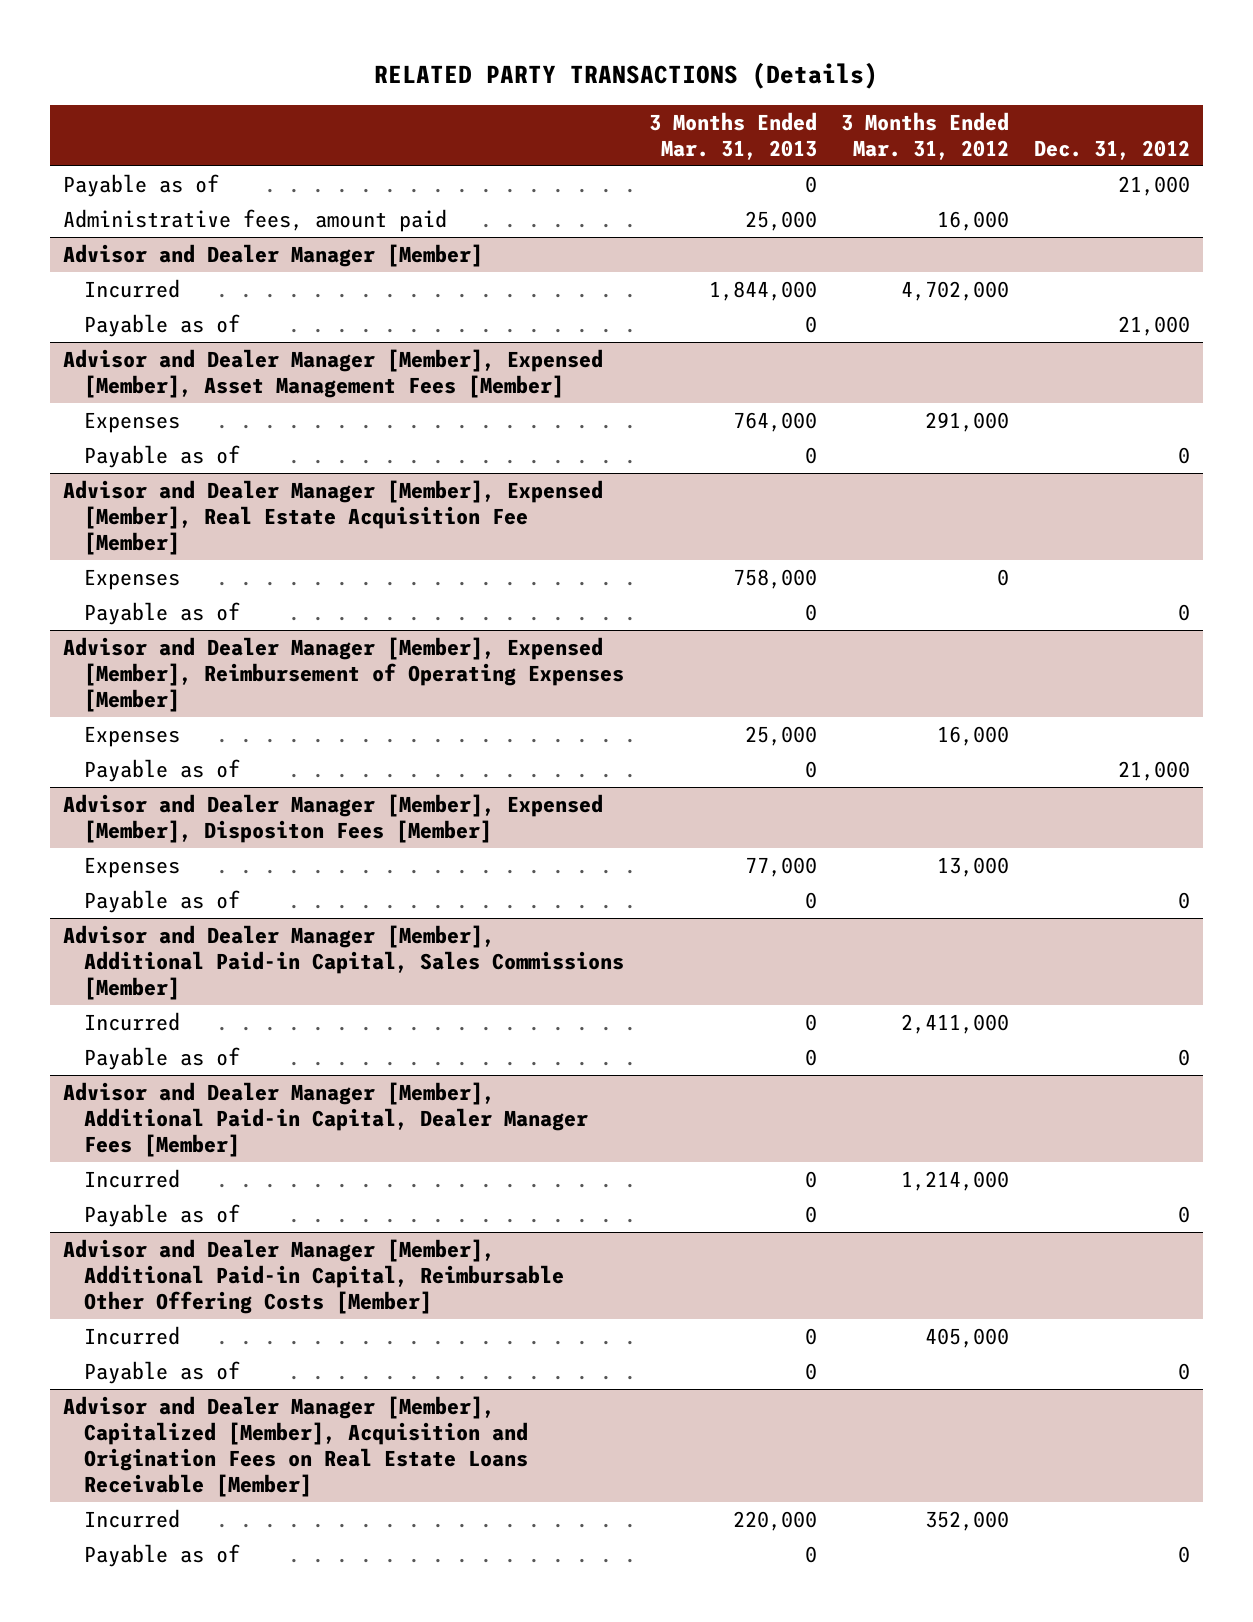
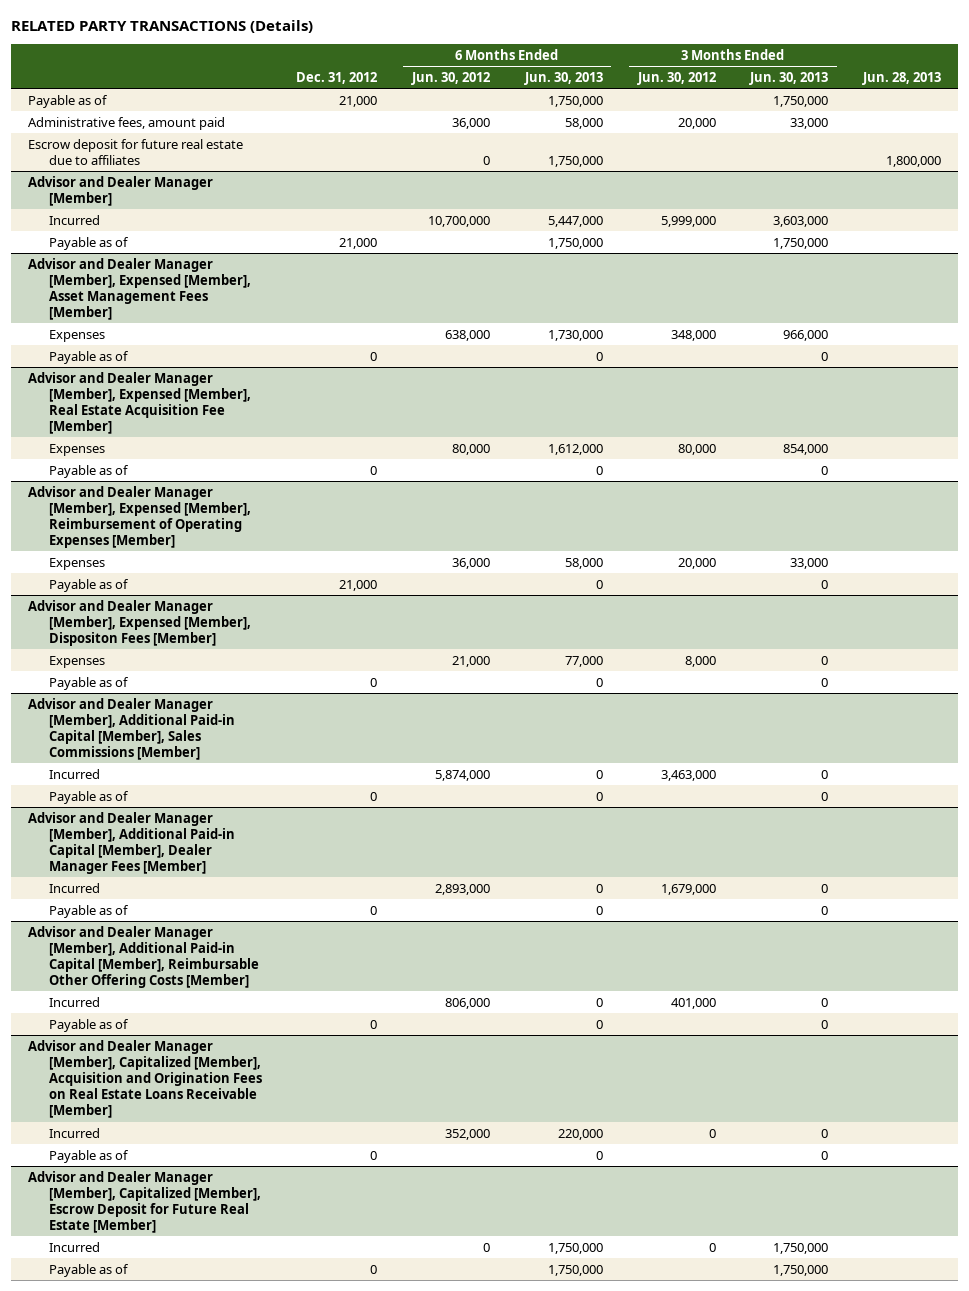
- | 3 Months Ended Mar. 31, 2013 | 3 Months Ended Mar. 31, 2012 | Dec. 31, 2012
+ | Dec. 31, 2012 | 6 Months Ended Jun. 30, 2012 | 6 Months Ended Jun. 30, 2013 | 3 Months Ended Jun. 30, 2012 | 3 Months Ended Jun. 30, 2013 | Jun. 28, 2013
+ Escrow deposit for future real estate due to affiliates | | 0 | 1,750,000 | | | 1,800,000
- Advisor and Dealer Manager [Member], Additional Paid-in Capital, Sales Commissions [Member]
+ Advisor and Dealer Manager [Member], Additional Paid-in Capital [Member], Sales Commissions [Member]
- Advisor and Dealer Manager [Member], Additional Paid-in Capital, Dealer Manager Fees [Member]
+ Advisor and Dealer Manager [Member], Additional Paid-in Capital [Member], Dealer Manager Fees [Member]
- Advisor and Dealer Manager [Member], Additional Paid-in Capital, Reimbursable Other Offering Costs [Member]
+ Advisor and Dealer Manager [Member], Additional Paid-in Capital [Member], Reimbursable Other Offering Costs [Member]
+ Advisor and Dealer Manager [Member], Capitalized [Member], Escrow Deposit for Future Real Estate [Member]
+ Incurred | | 0 | 1,750,000 | 0 | 1,750,000 |
+ Payable as of | 0 | | 1,750,000 | | 1,750,000 |

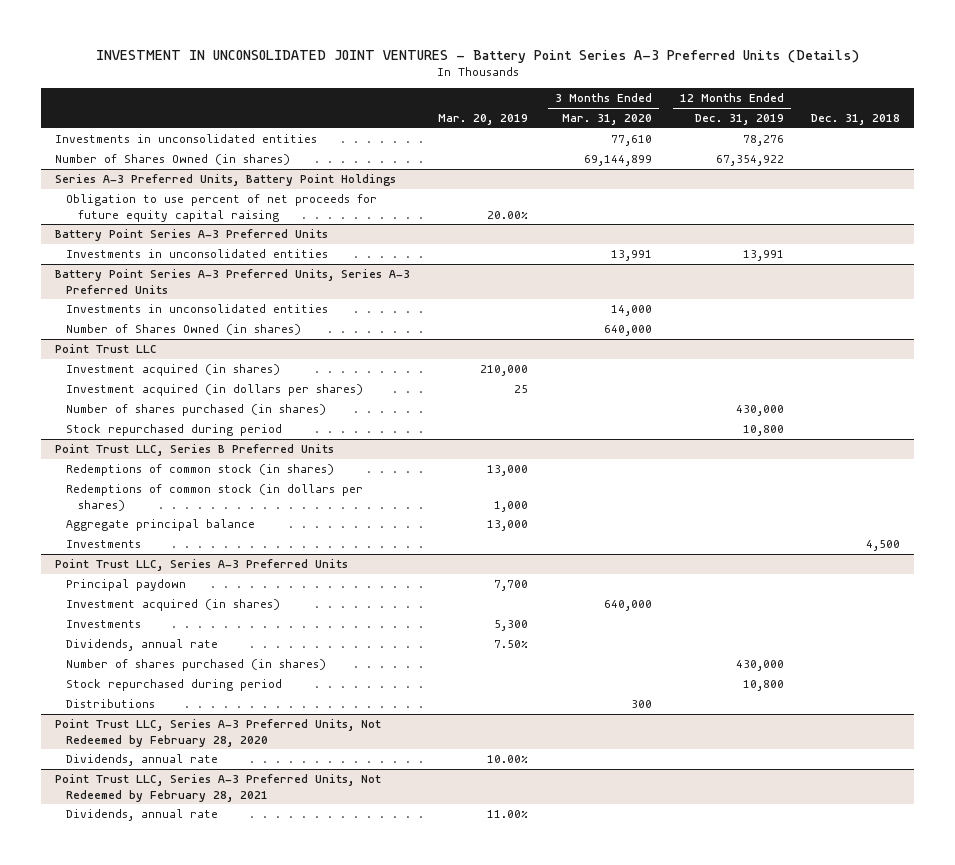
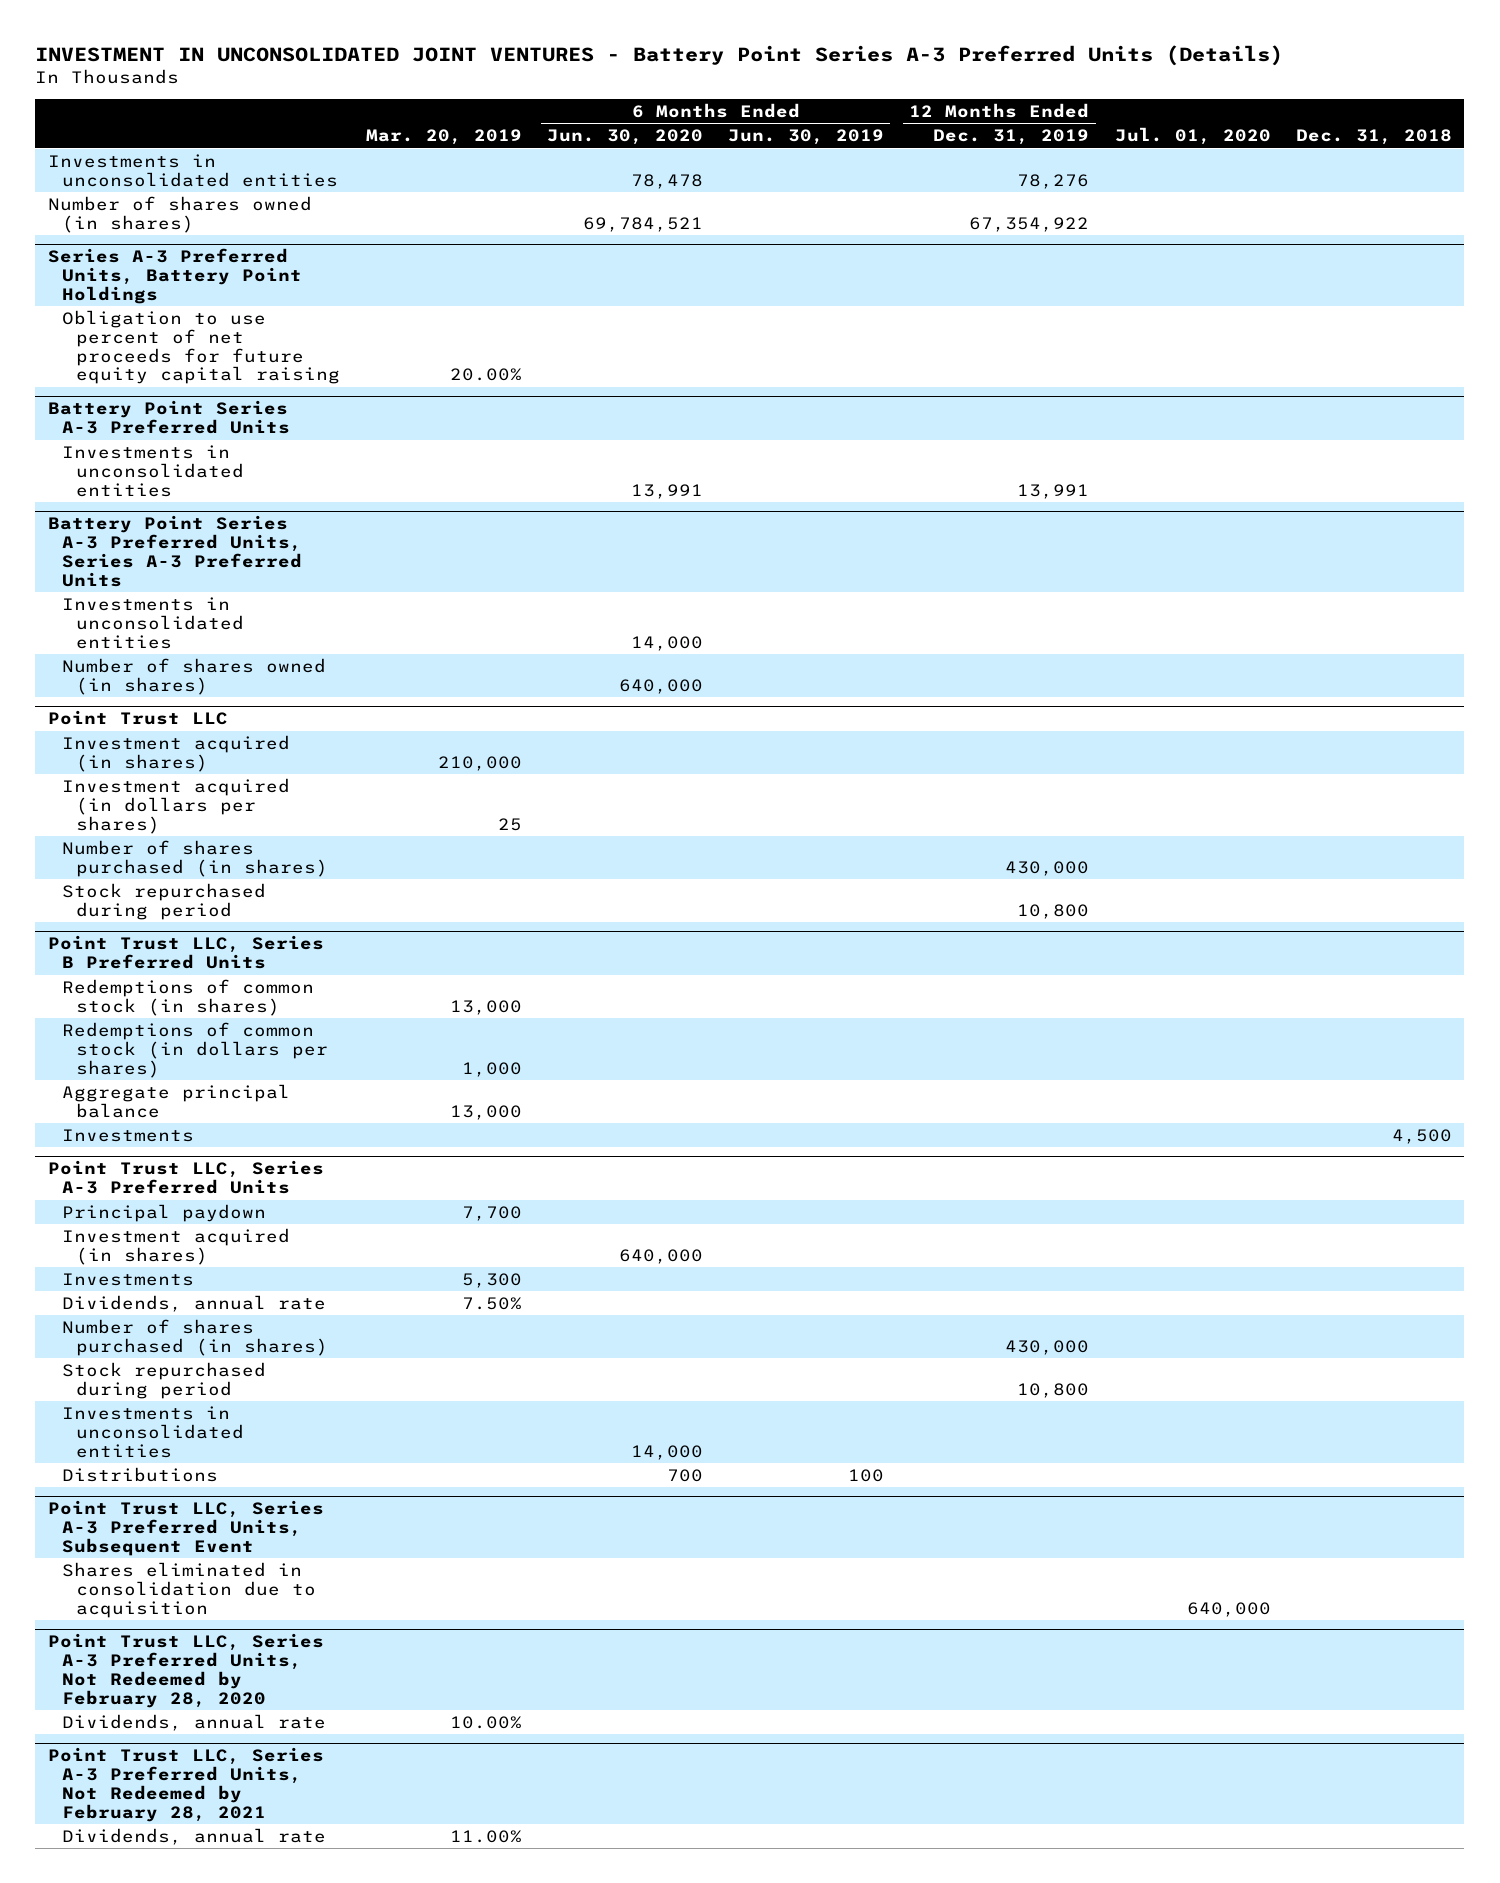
- | Mar. 20, 2019 | 3 Months Ended Mar. 31, 2020 | 12 Months Ended Dec. 31, 2019 | Dec. 31, 2018
+ | Mar. 20, 2019 | 6 Months Ended Jun. 30, 2020 | 6 Months Ended Jun. 30, 2019 | 12 Months Ended Dec. 31, 2019 | Jul. 01, 2020 | Dec. 31, 2018
- Number of Shares Owned (in shares) | | 69,144,899 | 67,354,922 |
+ Number of shares owned (in shares) | | 69,784,521 | | 67,354,922 | |
@ Battery Point Series A-3 Preferred Units, Series A-3 Preferred Units
- Number of Shares Owned (in shares) | | 640,000 | |
+ Number of shares owned (in shares) | | 640,000 | | | |
@ Point Trust LLC, Series A-3 Preferred Units
+ Investments in unconsolidated entities | | 14,000 | | | |
+ Point Trust LLC, Series A-3 Preferred Units, Subsequent Event
+ Shares eliminated in consolidation due to acquisition | | | | | 640,000 |

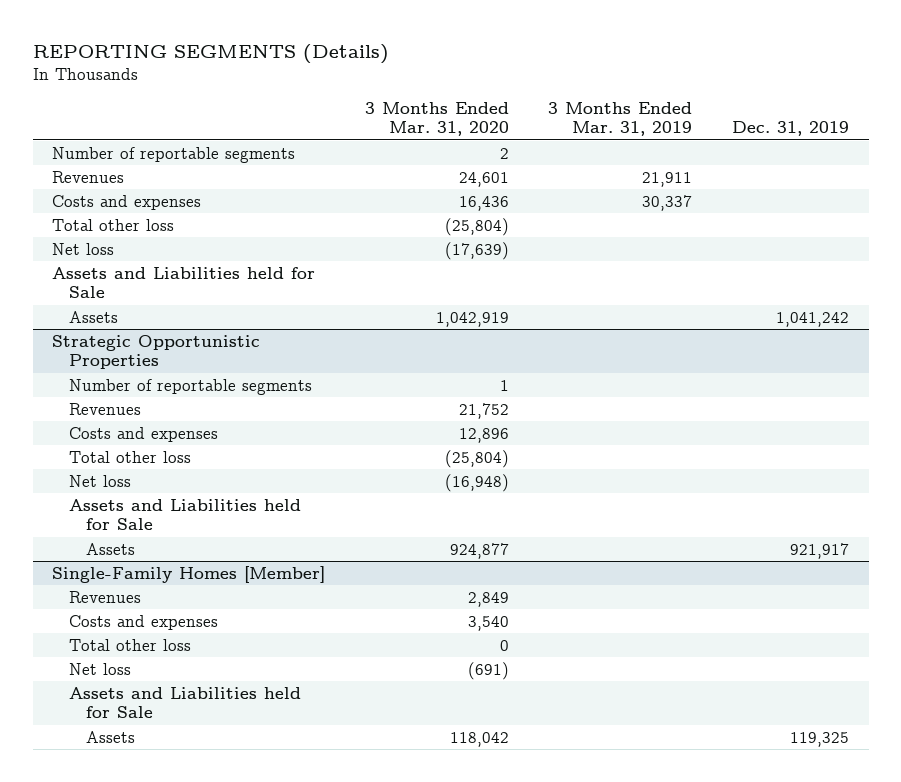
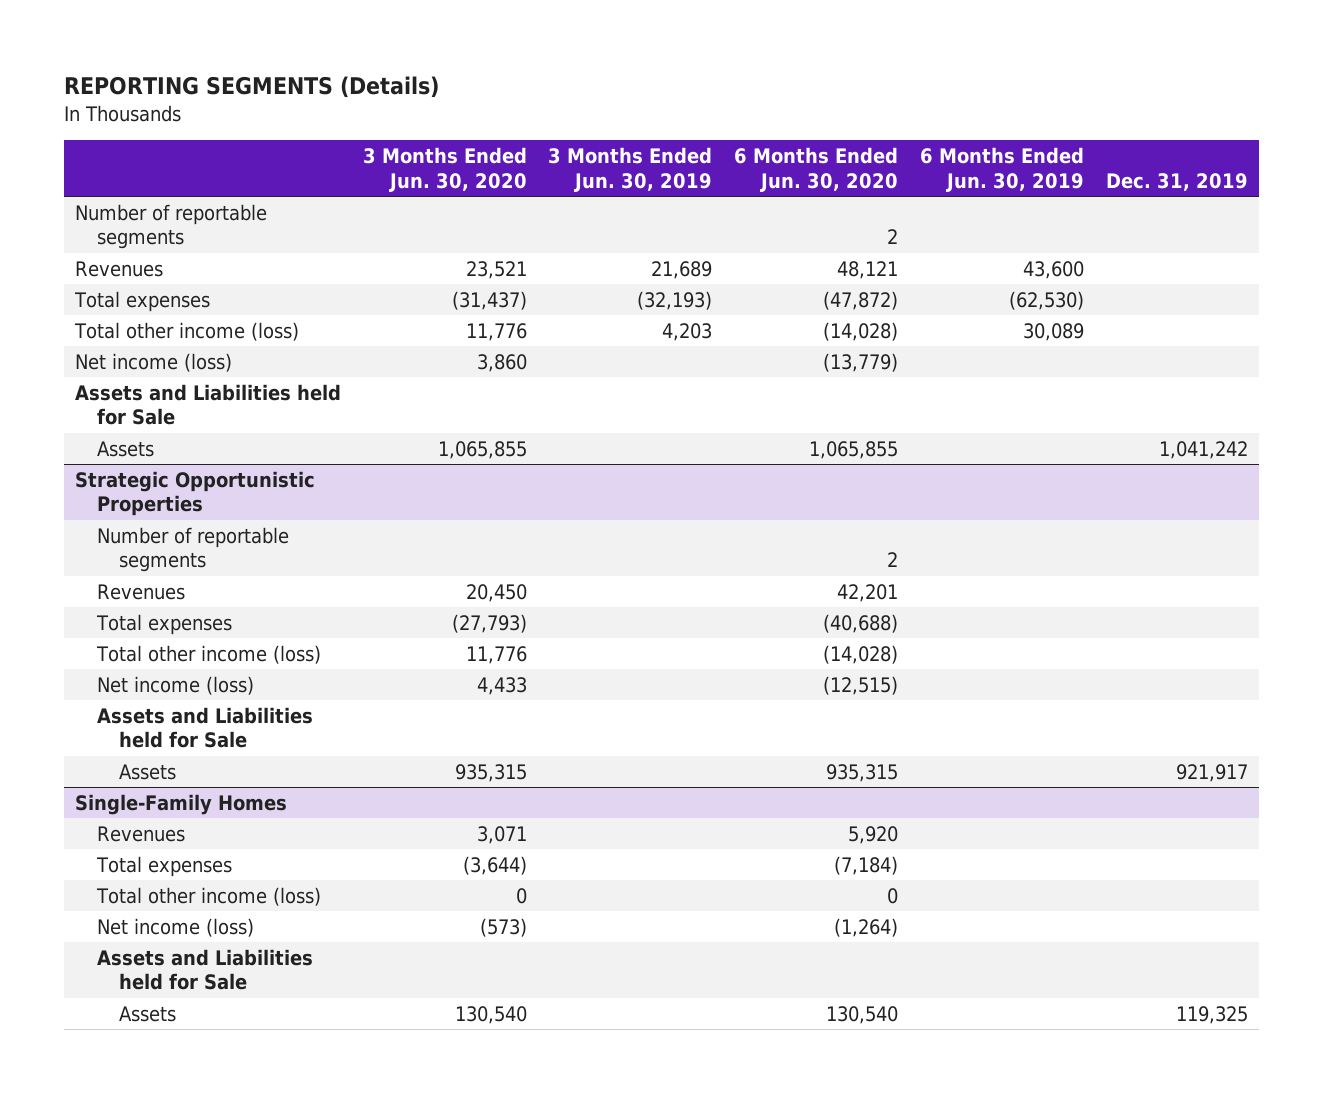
- | 3 Months Ended Mar. 31, 2020 | 3 Months Ended Mar. 31, 2019 | Dec. 31, 2019
+ | 3 Months Ended Jun. 30, 2020 | 3 Months Ended Jun. 30, 2019 | 6 Months Ended Jun. 30, 2020 | 6 Months Ended Jun. 30, 2019 | Dec. 31, 2019
- Costs and expenses | 16,436 | 30,337 |
- Total other loss | (25,804) | |
- Net loss | (17,639) | |
+ Total expenses | (31,437) | (32,193) | (47,872) | (62,530) |
+ Total other income (loss) | 11,776 | 4,203 | (14,028) | 30,089 |
+ Net income (loss) | 3,860 | | (13,779) | |
@ Strategic Opportunistic Properties
- Costs and expenses | 12,896 | |
- Total other loss | (25,804) | |
- Net loss | (16,948) | |
+ Total expenses | (27,793) | | (40,688) | |
+ Total other income (loss) | 11,776 | | (14,028) | |
+ Net income (loss) | 4,433 | | (12,515) | |
- Single-Family Homes [Member]
+ Single-Family Homes
- Costs and expenses | 3,540 | |
- Total other loss | 0 | |
- Net loss | (691) | |
+ Total expenses | (3,644) | | (7,184) | |
+ Total other income (loss) | 0 | | 0 | |
+ Net income (loss) | (573) | | (1,264) | |

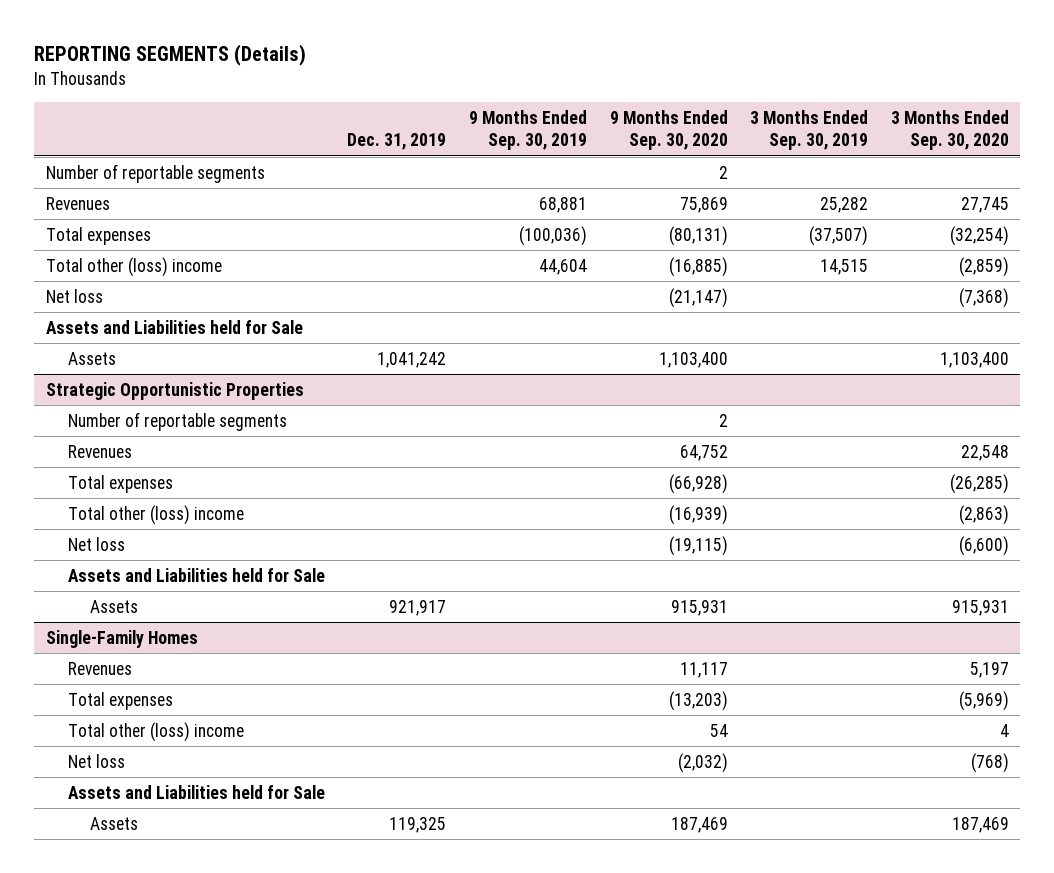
- | 3 Months Ended Jun. 30, 2020 | 3 Months Ended Jun. 30, 2019 | 6 Months Ended Jun. 30, 2020 | 6 Months Ended Jun. 30, 2019 | Dec. 31, 2019
+ | Dec. 31, 2019 | 9 Months Ended Sep. 30, 2019 | 9 Months Ended Sep. 30, 2020 | 3 Months Ended Sep. 30, 2019 | 3 Months Ended Sep. 30, 2020
- Total other income (loss) | 11,776 | 4,203 | (14,028) | 30,089 |
- Net income (loss) | 3,860 | | (13,779) | |
+ Total other (loss) income | | 44,604 | (16,885) | 14,515 | (2,859)
+ Net loss | | | (21,147) | | (7,368)
@ Strategic Opportunistic Properties
- Total other income (loss) | 11,776 | | (14,028) | |
- Net income (loss) | 4,433 | | (12,515) | |
+ Total other (loss) income | | | (16,939) | | (2,863)
+ Net loss | | | (19,115) | | (6,600)
@ Single-Family Homes
- Total other income (loss) | 0 | | 0 | |
- Net income (loss) | (573) | | (1,264) | |
+ Total other (loss) income | | | 54 | | 4
+ Net loss | | | (2,032) | | (768)

